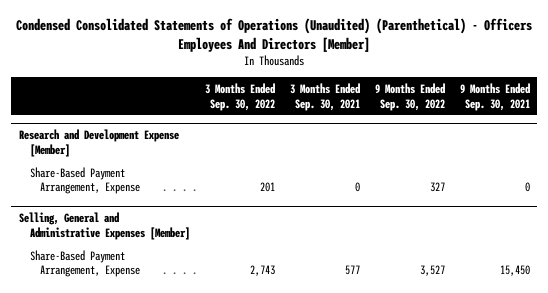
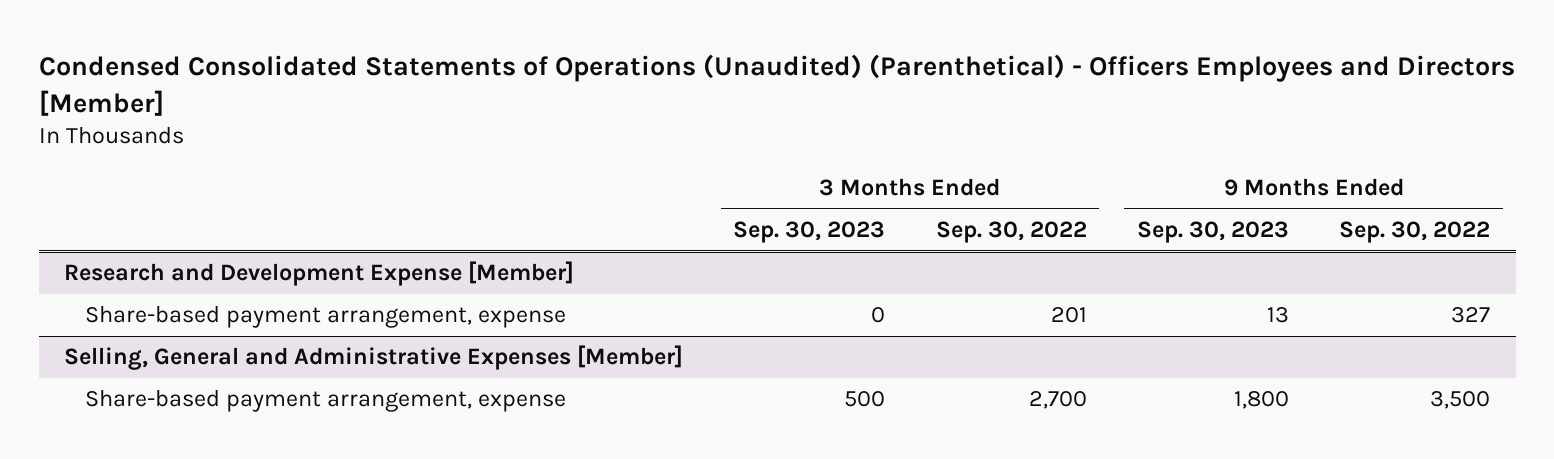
- Condensed Consolidated Statements of Operations (Unaudited) (Parenthetical) - Officers Employees And Directors [Member]
+ Condensed Consolidated Statements of Operations (Unaudited) (Parenthetical) - Officers Employees and Directors [Member]
- | 3 Months Ended Sep. 30, 2022 | 3 Months Ended Sep. 30, 2021 | 9 Months Ended Sep. 30, 2022 | 9 Months Ended Sep. 30, 2021
+ | 3 Months Ended Sep. 30, 2023 | 3 Months Ended Sep. 30, 2022 | 9 Months Ended Sep. 30, 2023 | 9 Months Ended Sep. 30, 2022
@ Research and Development Expense [Member]
- Share-Based Payment Arrangement, Expense | 201 | 0 | 327 | 0
+ Share-based payment arrangement, expense | 0 | 201 | 13 | 327
@ Selling, General and Administrative Expenses [Member]
- Share-Based Payment Arrangement, Expense | 2,743 | 577 | 3,527 | 15,450
+ Share-based payment arrangement, expense | 500 | 2,700 | 1,800 | 3,500

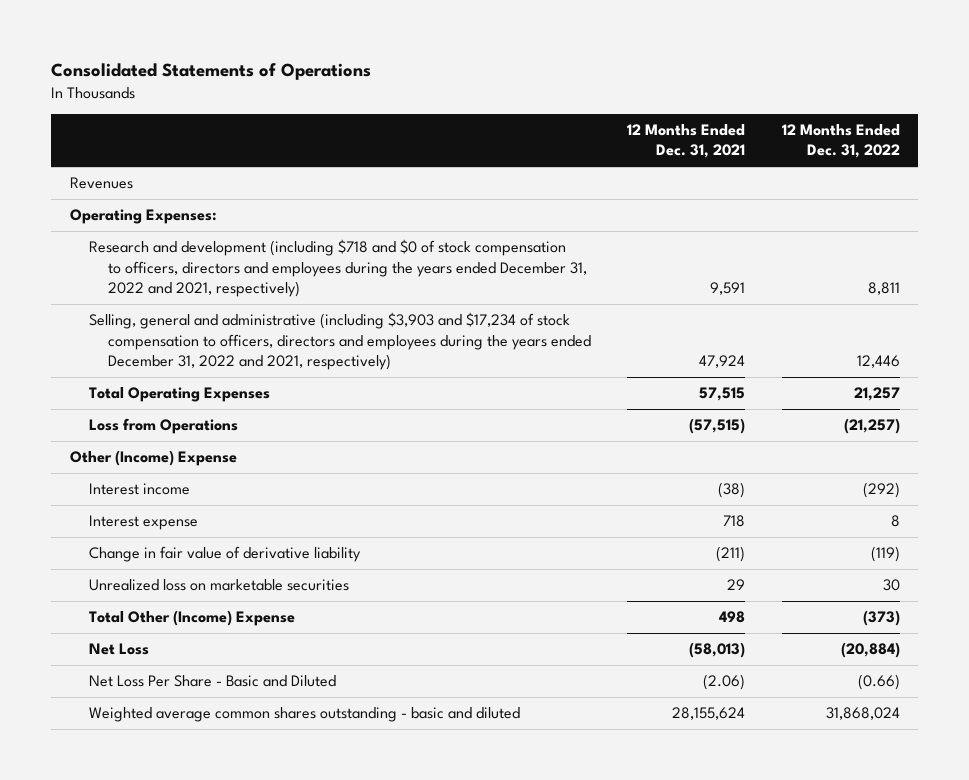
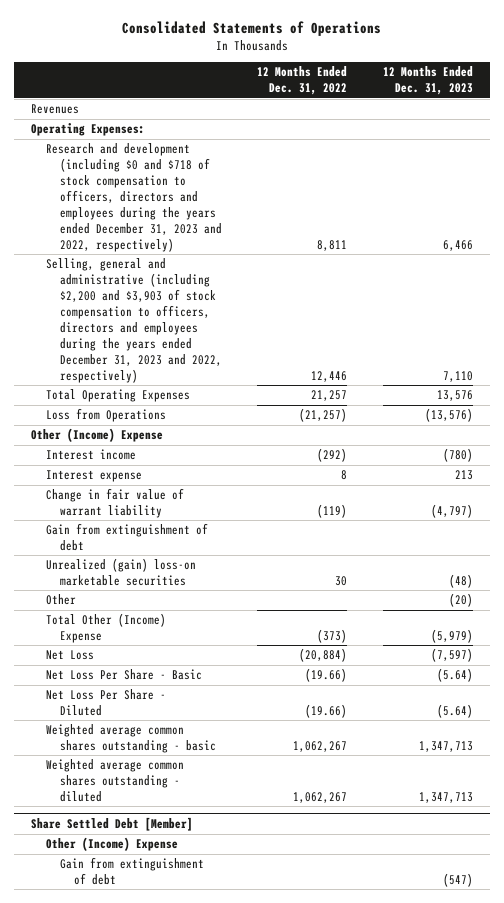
- | 12 Months Ended Dec. 31, 2021 | 12 Months Ended Dec. 31, 2022
+ | 12 Months Ended Dec. 31, 2022 | 12 Months Ended Dec. 31, 2023
- Research and development (including $718 and $0 of stock compensation to officers, directors and employees during the years ended December 31, 2022 and 2021, respectively) | 9,591 | 8,811
- Selling, general and administrative (including $3,903 and $17,234 of stock compensation to officers, directors and employees during the years ended December 31, 2022 and 2021, respectively) | 47,924 | 12,446
+ Research and development (including $0 and $718 of stock compensation to officers, directors and employees during the years ended December 31, 2023 and 2022, respectively) | 8,811 | 6,466
+ Selling, general and administrative (including $2,200 and $3,903 of stock compensation to officers, directors and employees during the years ended December 31, 2023 and 2022, respectively) | 12,446 | 7,110
- Change in fair value of derivative liability | (211) | (119)
- Unrealized loss on marketable securities | 29 | 30
+ Change in fair value of warrant liability | (119) | (4,797)
+ Gain from extinguishment of debt
+ Unrealized (gain) loss-on marketable securities | 30 | (48)
+ Other | | (20)
- Net Loss Per Share - Basic and Diluted | (2.06) | (0.66)
- Weighted average common shares outstanding - basic and diluted | 28,155,624 | 31,868,024
+ Net Loss Per Share - Basic | (19.66) | (5.64)
+ Net Loss Per Share - Diluted | (19.66) | (5.64)
+ Weighted average common shares outstanding - basic | 1,062,267 | 1,347,713
+ Weighted average common shares outstanding - diluted | 1,062,267 | 1,347,713
+ Share Settled Debt [Member]
+ Other (Income) Expense
+ Gain from extinguishment of debt | | (547)

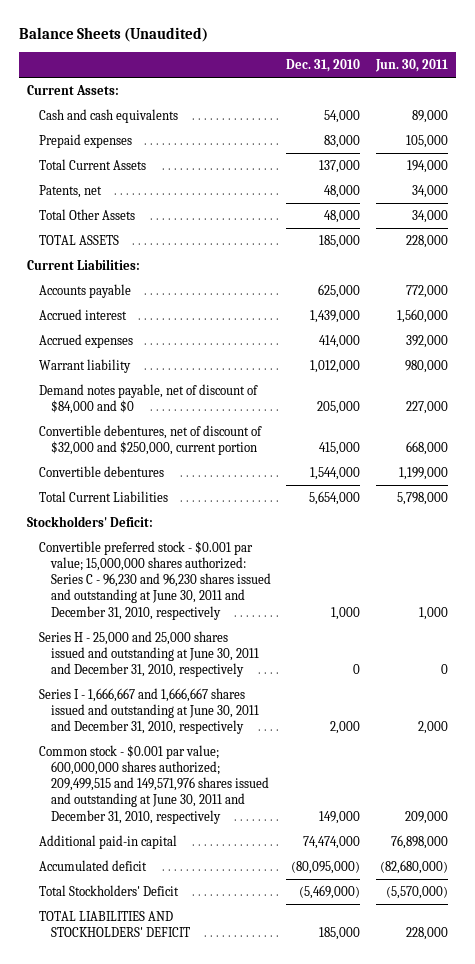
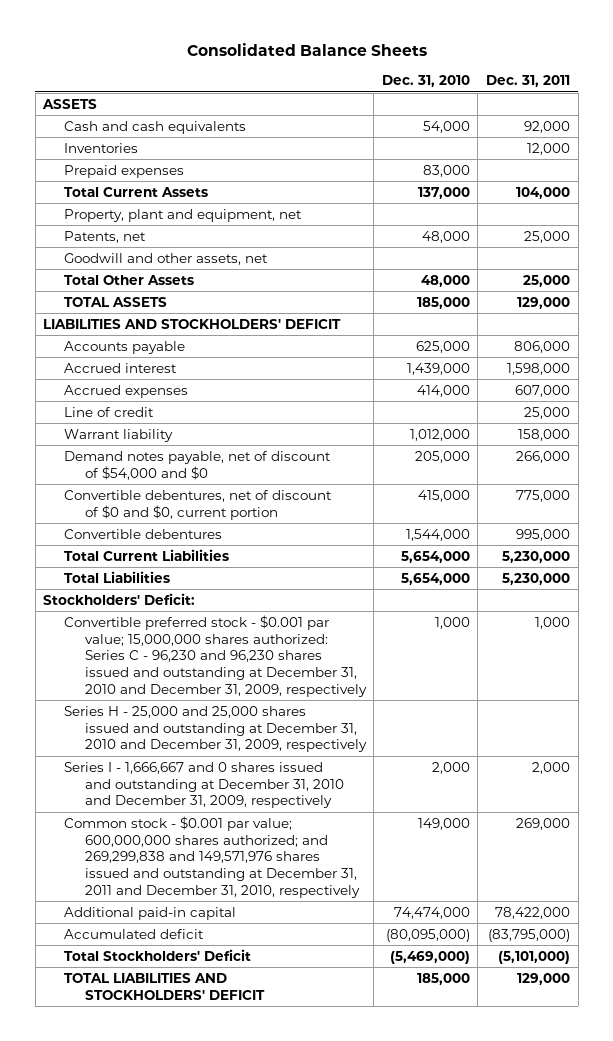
- Balance Sheets (Unaudited)
+ Consolidated Balance Sheets
- | Dec. 31, 2010 | Jun. 30, 2011
+ | Dec. 31, 2010 | Dec. 31, 2011
- Current Assets:
+ ASSETS
+ Inventories | | 12,000
+ Property, plant and equipment, net
+ Goodwill and other assets, net
- Current Liabilities:
+ LIABILITIES AND STOCKHOLDERS' DEFICIT
+ Line of credit | | 25,000
- Demand notes payable, net of discount of $84,000 and $0 | 205,000 | 227,000
- Convertible debentures, net of discount of $32,000 and $250,000, current portion | 415,000 | 668,000
+ Demand notes payable, net of discount of $54,000 and $0 | 205,000 | 266,000
+ Convertible debentures, net of discount of $0 and $0, current portion | 415,000 | 775,000
+ Total Liabilities | 5,654,000 | 5,230,000
- Convertible preferred stock - $0.001 par value; 15,000,000 shares authorized: Series C - 96,230 and 96,230 shares issued and outstanding at June 30, 2011 and December 31, 2010, respectively | 1,000 | 1,000
- Series H - 25,000 and 25,000 shares issued and outstanding at June 30, 2011 and December 31, 2010, respectively | 0 | 0
- Series I - 1,666,667 and 1,666,667 shares issued and outstanding at June 30, 2011 and December 31, 2010, respectively | 2,000 | 2,000
- Common stock - $0.001 par value; 600,000,000 shares authorized; 209,499,515 and 149,571,976 shares issued and outstanding at June 30, 2011 and December 31, 2010, respectively | 149,000 | 209,000
+ Convertible preferred stock - $0.001 par value; 15,000,000 shares authorized: Series C - 96,230 and 96,230 shares issued and outstanding at December 31, 2010 and December 31, 2009, respectively | 1,000 | 1,000
+ Series H - 25,000 and 25,000 shares issued and outstanding at December 31, 2010 and December 31, 2009, respectively
+ Series I - 1,666,667 and 0 shares issued and outstanding at December 31, 2010 and December 31, 2009, respectively | 2,000 | 2,000
+ Common stock - $0.001 par value; 600,000,000 shares authorized; and 269,299,838 and 149,571,976 shares issued and outstanding at December 31, 2011 and December 31, 2010, respectively | 149,000 | 269,000

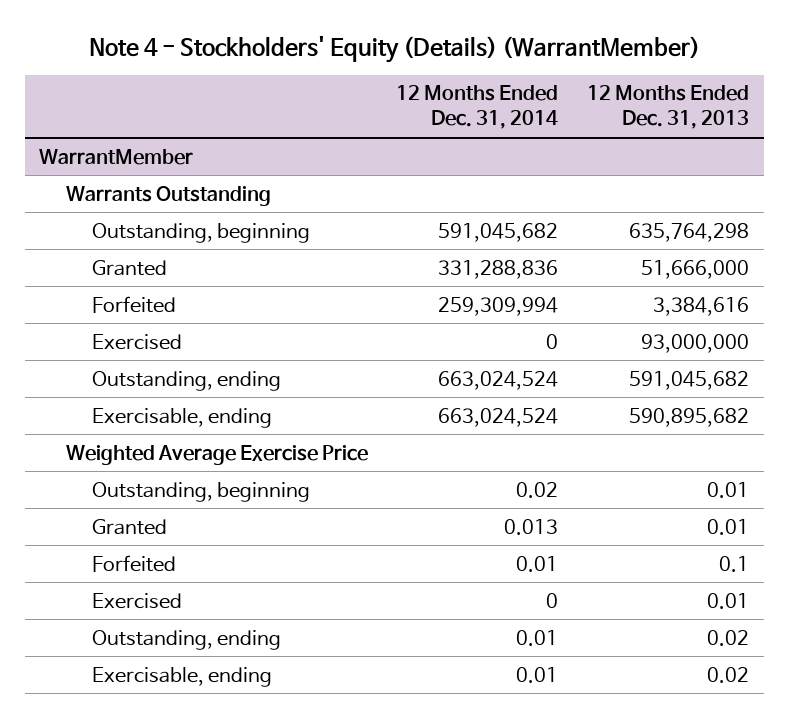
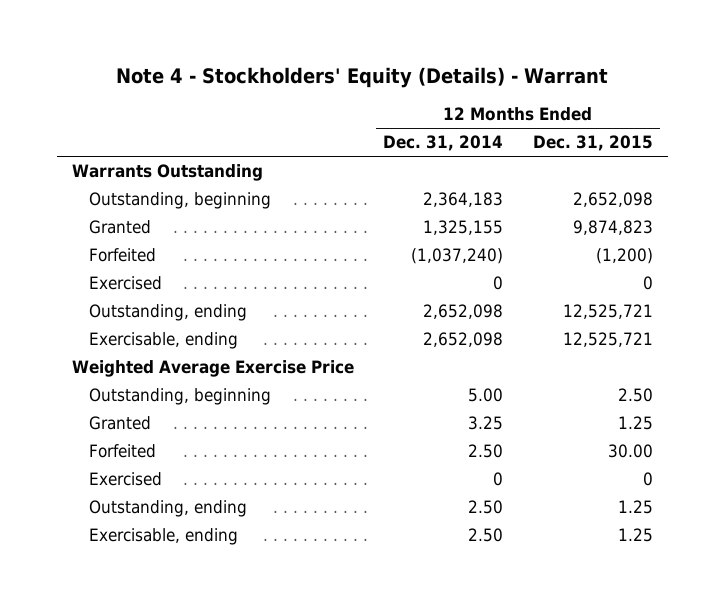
- Note 4 - Stockholders' Equity (Details) (WarrantMember)
+ Note 4 - Stockholders' Equity (Details) - Warrant
- | 12 Months Ended Dec. 31, 2014 | 12 Months Ended Dec. 31, 2013
+ | 12 Months Ended Dec. 31, 2014 | 12 Months Ended Dec. 31, 2015
- WarrantMember
- Outstanding, beginning | 591,045,682 | 635,764,298
- Granted | 331,288,836 | 51,666,000
- Forfeited | 259,309,994 | 3,384,616
+ Outstanding, beginning | 2,364,183 | 2,652,098
+ Granted | 1,325,155 | 9,874,823
+ Forfeited | (1,037,240) | (1,200)
- Outstanding, ending | 663,024,524 | 591,045,682
- Exercisable, ending | 663,024,524 | 590,895,682
+ Outstanding, ending | 2,652,098 | 12,525,721
+ Exercisable, ending | 2,652,098 | 12,525,721
- Outstanding, beginning | 0.02 | 0.01
- Granted | 0.013 | 0.01
- Forfeited | 0.01 | 0.1
+ Outstanding, beginning | 5.00 | 2.50
+ Granted | 3.25 | 1.25
+ Forfeited | 2.50 | 30.00
- Outstanding, ending | 0.01 | 0.02
- Exercisable, ending | 0.01 | 0.02
+ Outstanding, ending | 2.50 | 1.25
+ Exercisable, ending | 2.50 | 1.25

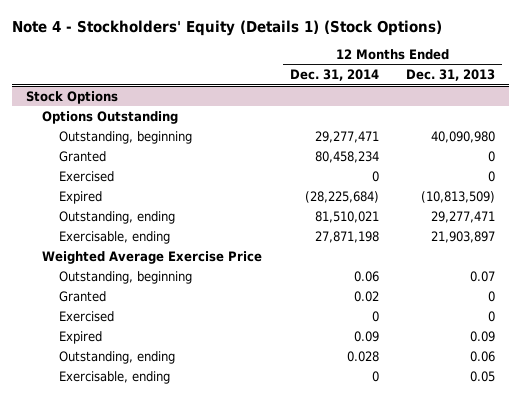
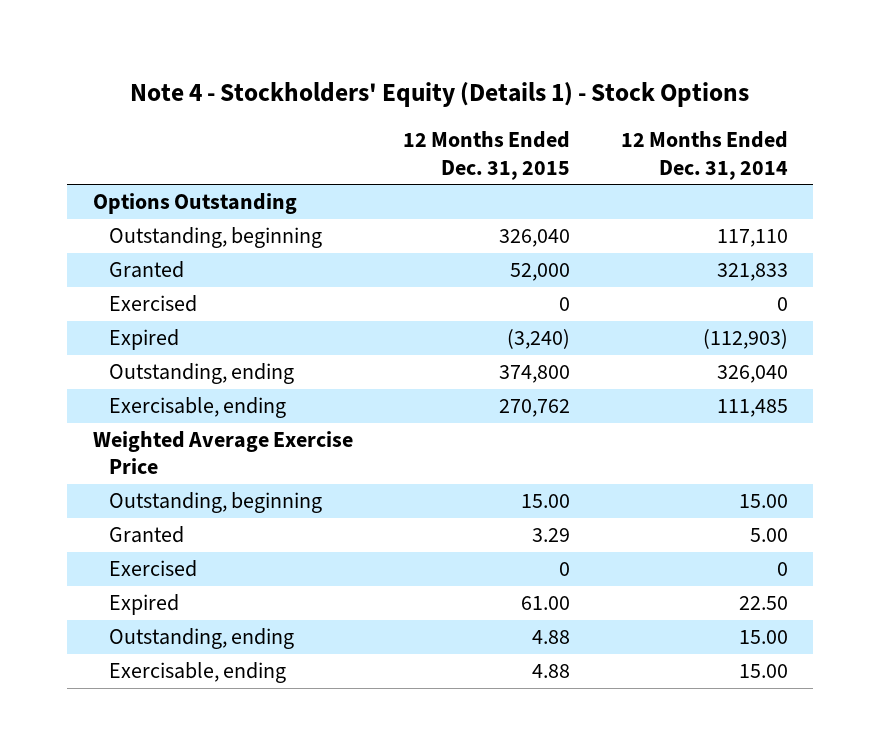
- Note 4 - Stockholders' Equity (Details 1) (Stock Options)
+ Note 4 - Stockholders' Equity (Details 1) - Stock Options
- | 12 Months Ended Dec. 31, 2014 | 12 Months Ended Dec. 31, 2013
+ | 12 Months Ended Dec. 31, 2015 | 12 Months Ended Dec. 31, 2014
- Stock Options
- Outstanding, beginning | 29,277,471 | 40,090,980
- Granted | 80,458,234 | 0
+ Outstanding, beginning | 326,040 | 117,110
+ Granted | 52,000 | 321,833
- Expired | (28,225,684) | (10,813,509)
- Outstanding, ending | 81,510,021 | 29,277,471
- Exercisable, ending | 27,871,198 | 21,903,897
+ Expired | (3,240) | (112,903)
+ Outstanding, ending | 374,800 | 326,040
+ Exercisable, ending | 270,762 | 111,485
- Outstanding, beginning | 0.06 | 0.07
- Granted | 0.02 | 0
+ Outstanding, beginning | 15.00 | 15.00
+ Granted | 3.29 | 5.00
- Expired | 0.09 | 0.09
- Outstanding, ending | 0.028 | 0.06
- Exercisable, ending | 0 | 0.05
+ Expired | 61.00 | 22.50
+ Outstanding, ending | 4.88 | 15.00
+ Exercisable, ending | 4.88 | 15.00

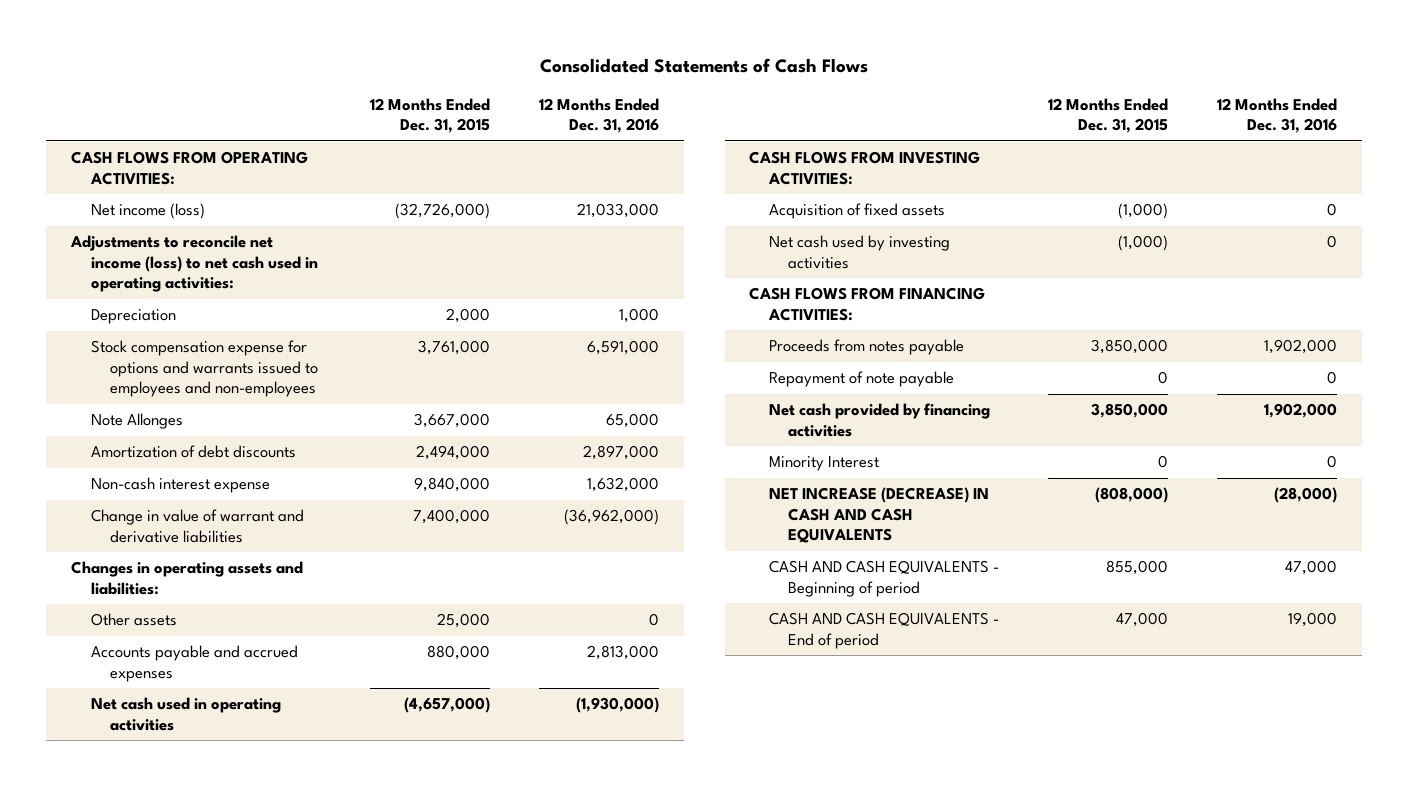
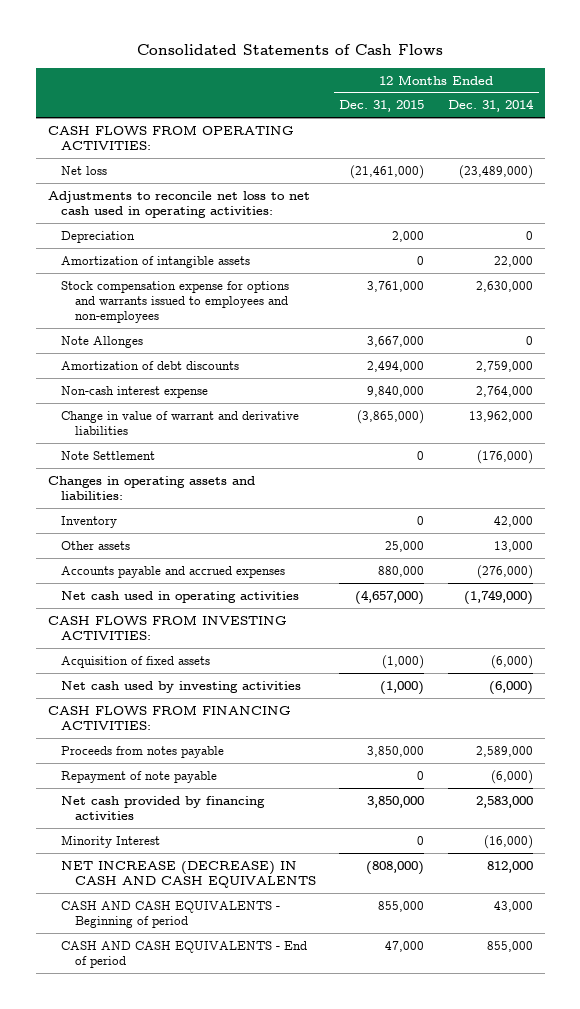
- | 12 Months Ended Dec. 31, 2015 | 12 Months Ended Dec. 31, 2016
+ | 12 Months Ended Dec. 31, 2015 | 12 Months Ended Dec. 31, 2014
- Net income (loss) | (32,726,000) | 21,033,000
- Adjustments to reconcile net income (loss) to net cash used in operating activities:
+ Net loss | (21,461,000) | (23,489,000)
+ Adjustments to reconcile net loss to net cash used in operating activities:
+ Amortization of intangible assets | 0 | 22,000
- Change in value of warrant and derivative liabilities | 7,400,000 | (36,962,000)
+ Change in value of warrant and derivative liabilities | (3,865,000) | 13,962,000
+ Note Settlement | 0 | (176,000)
+ Inventory | 0 | 42,000

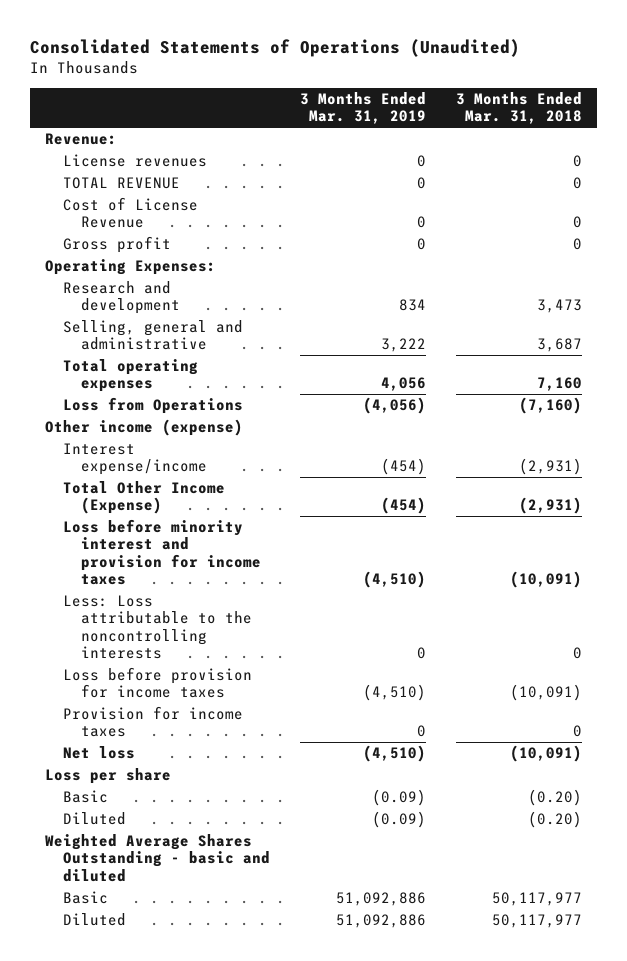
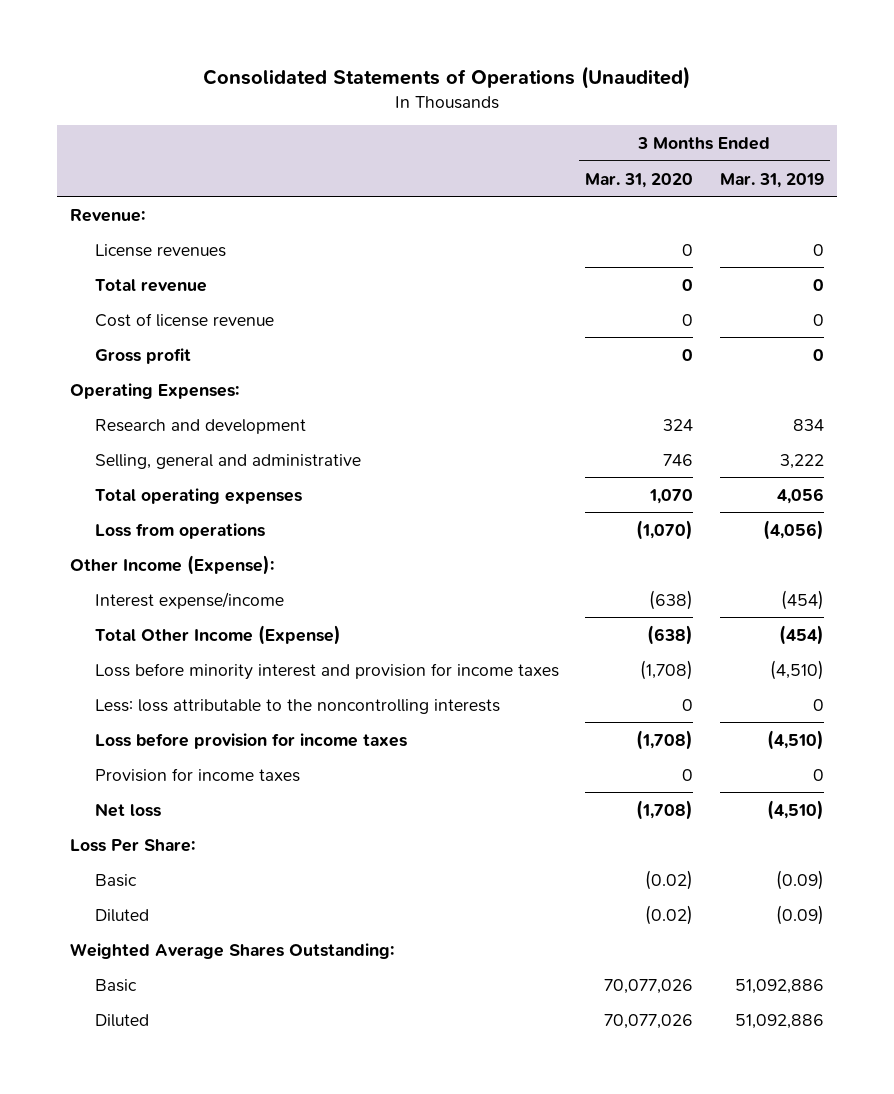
- | 3 Months Ended Mar. 31, 2019 | 3 Months Ended Mar. 31, 2018
+ | 3 Months Ended Mar. 31, 2020 | 3 Months Ended Mar. 31, 2019
- TOTAL REVENUE | 0 | 0
- Cost of License Revenue | 0 | 0
+ Total revenue | 0 | 0
+ Cost of license revenue | 0 | 0
- Loss from Operations | (4,056) | (7,160)
- Other income (expense)
+ Loss from operations | (1,070) | (4,056)
+ Other Income (Expense):
- Less: Loss attributable to the noncontrolling interests | 0 | 0
+ Less: loss attributable to the noncontrolling interests | 0 | 0
- Loss per share
+ Loss Per Share:
- Weighted Average Shares Outstanding - basic and diluted
+ Weighted Average Shares Outstanding:

